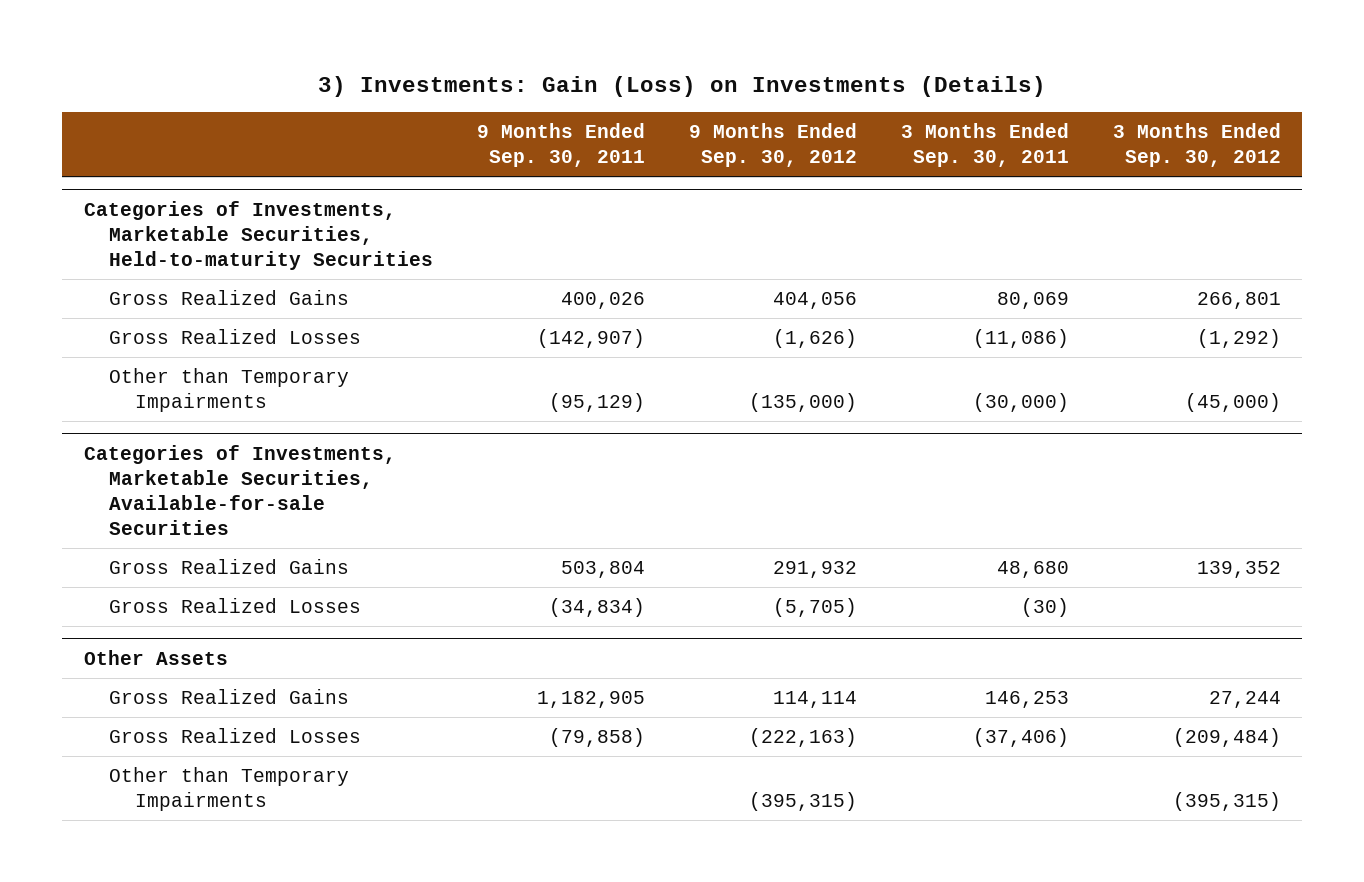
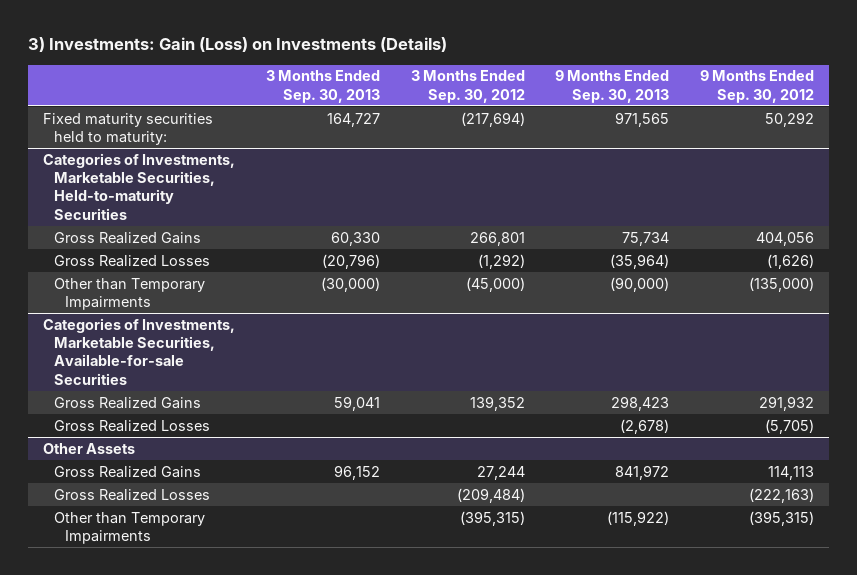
- | 9 Months Ended Sep. 30, 2011 | 9 Months Ended Sep. 30, 2012 | 3 Months Ended Sep. 30, 2011 | 3 Months Ended Sep. 30, 2012
+ | 3 Months Ended Sep. 30, 2013 | 3 Months Ended Sep. 30, 2012 | 9 Months Ended Sep. 30, 2013 | 9 Months Ended Sep. 30, 2012
+ Fixed maturity securities held to maturity: | 164,727 | (217,694) | 971,565 | 50,292
@ Other Assets
- Gross Realized Gains | 1,182,905 | 114,114 | 146,253 | 27,244
+ Gross Realized Gains | 96,152 | 27,244 | 841,972 | 114,113

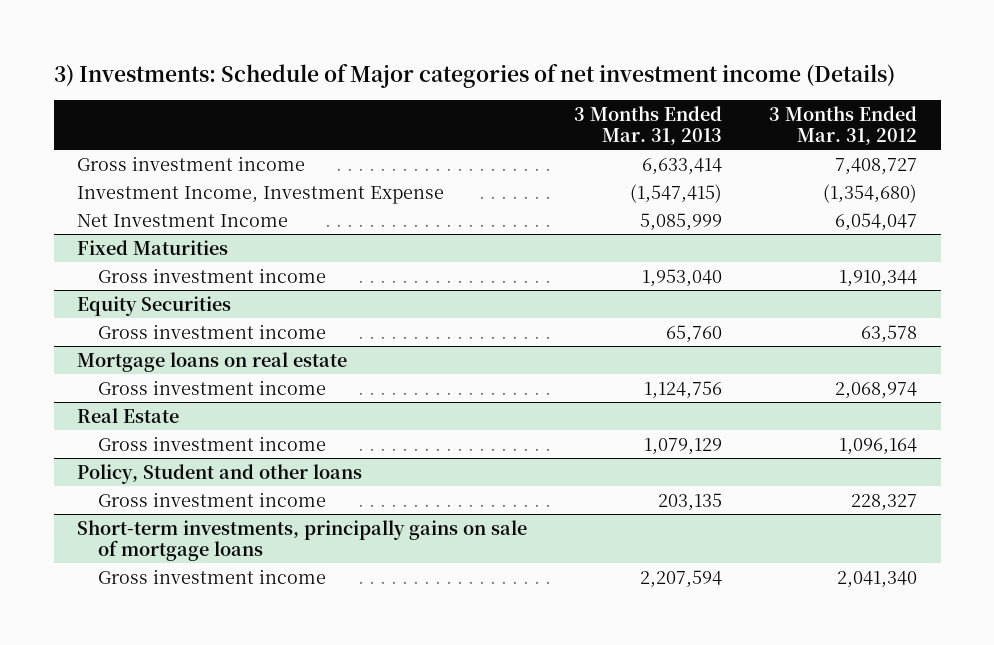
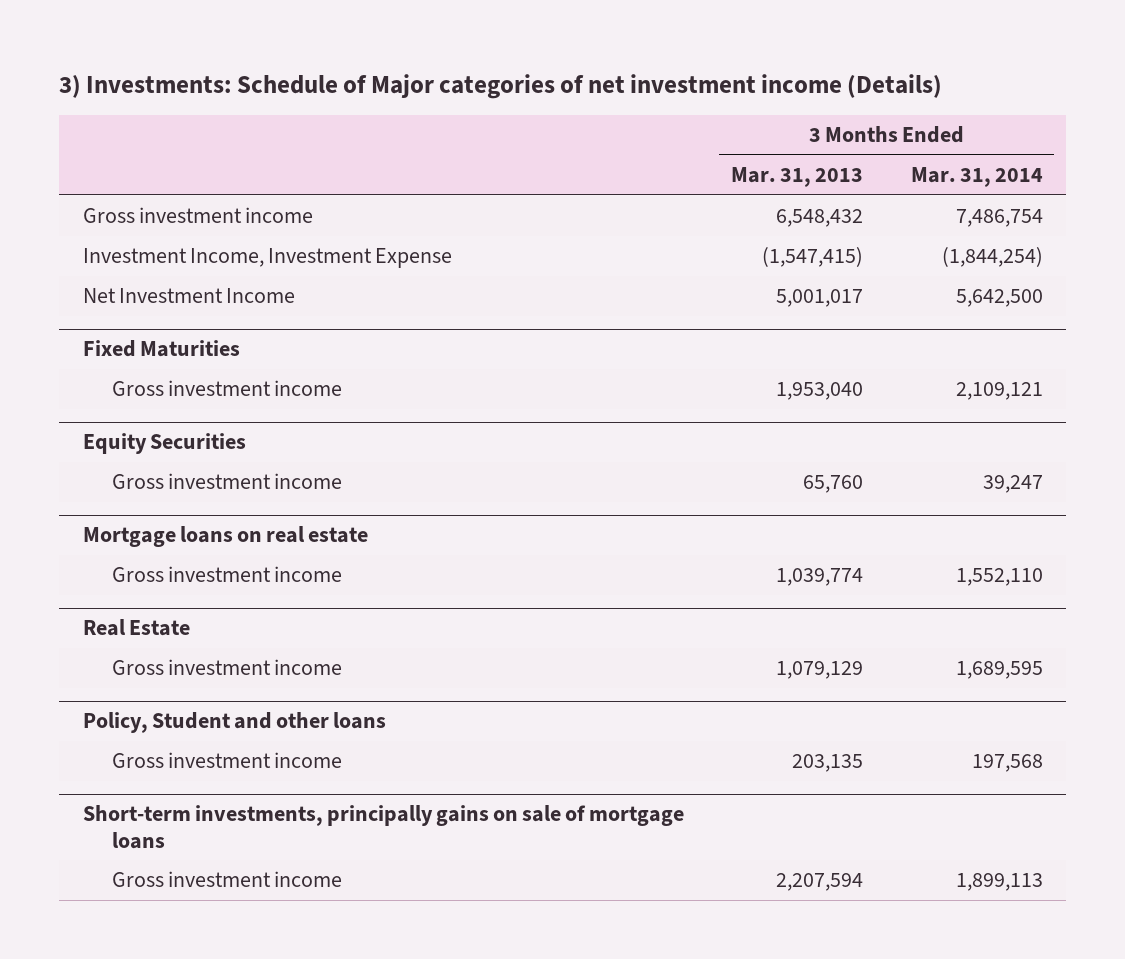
- | 3 Months Ended Mar. 31, 2013 | 3 Months Ended Mar. 31, 2012
+ | 3 Months Ended Mar. 31, 2013 | 3 Months Ended Mar. 31, 2014
- Gross investment income | 6,633,414 | 7,408,727
+ Gross investment income | 6,548,432 | 7,486,754
- Net Investment Income | 5,085,999 | 6,054,047
+ Net Investment Income | 5,001,017 | 5,642,500
@ Mortgage loans on real estate
- Gross investment income | 1,124,756 | 2,068,974
+ Gross investment income | 1,039,774 | 1,552,110

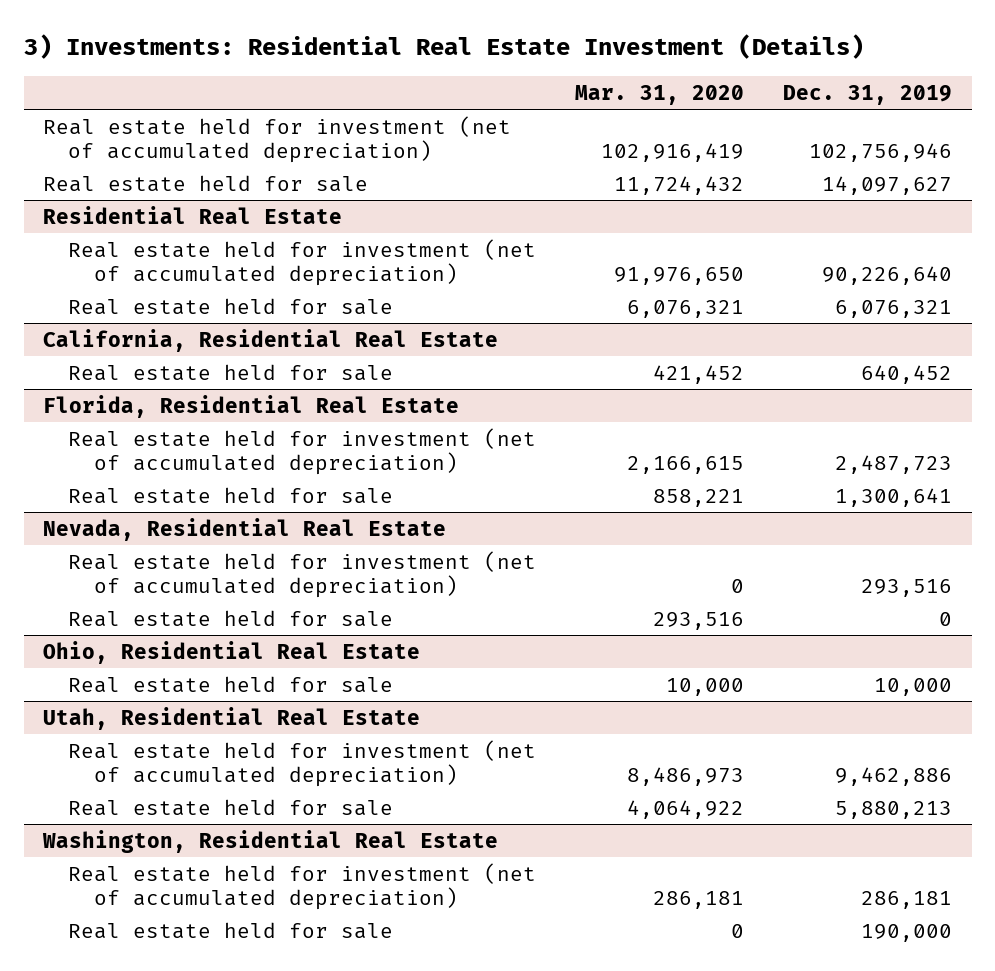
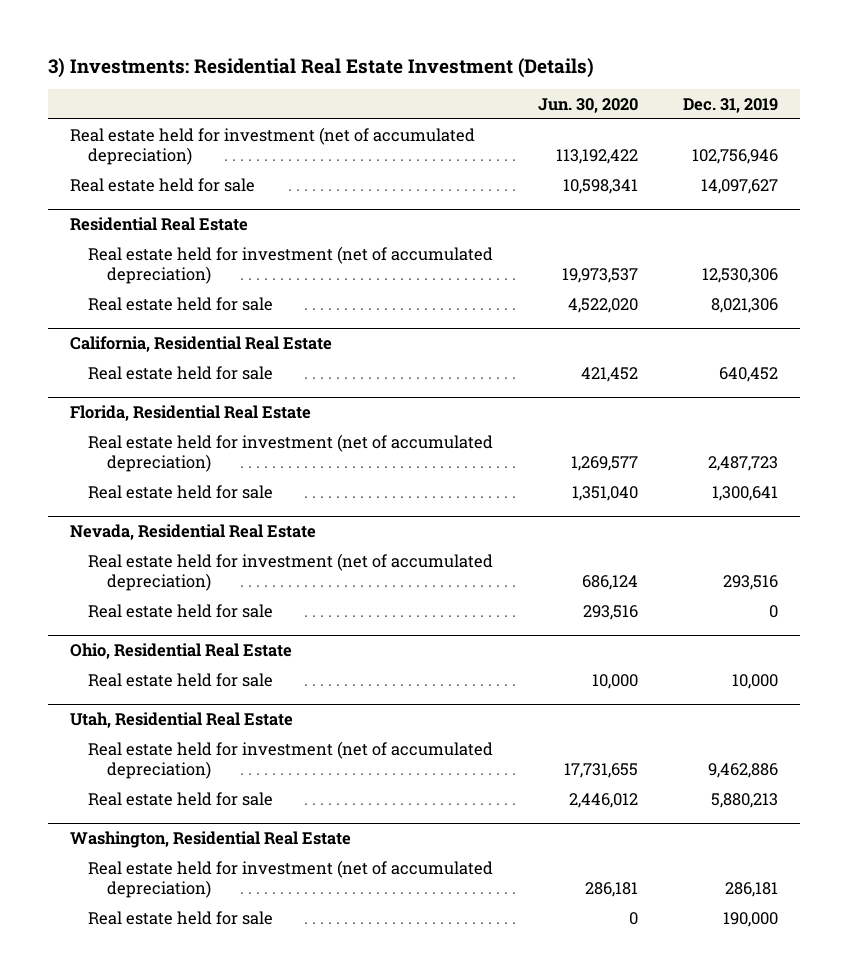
- | Mar. 31, 2020 | Dec. 31, 2019
+ | Jun. 30, 2020 | Dec. 31, 2019
@ Residential Real Estate
- Real estate held for investment (net of accumulated depreciation) | 91,976,650 | 90,226,640
- Real estate held for sale | 6,076,321 | 6,076,321
+ Real estate held for investment (net of accumulated depreciation) | 19,973,537 | 12,530,306
+ Real estate held for sale | 4,522,020 | 8,021,306

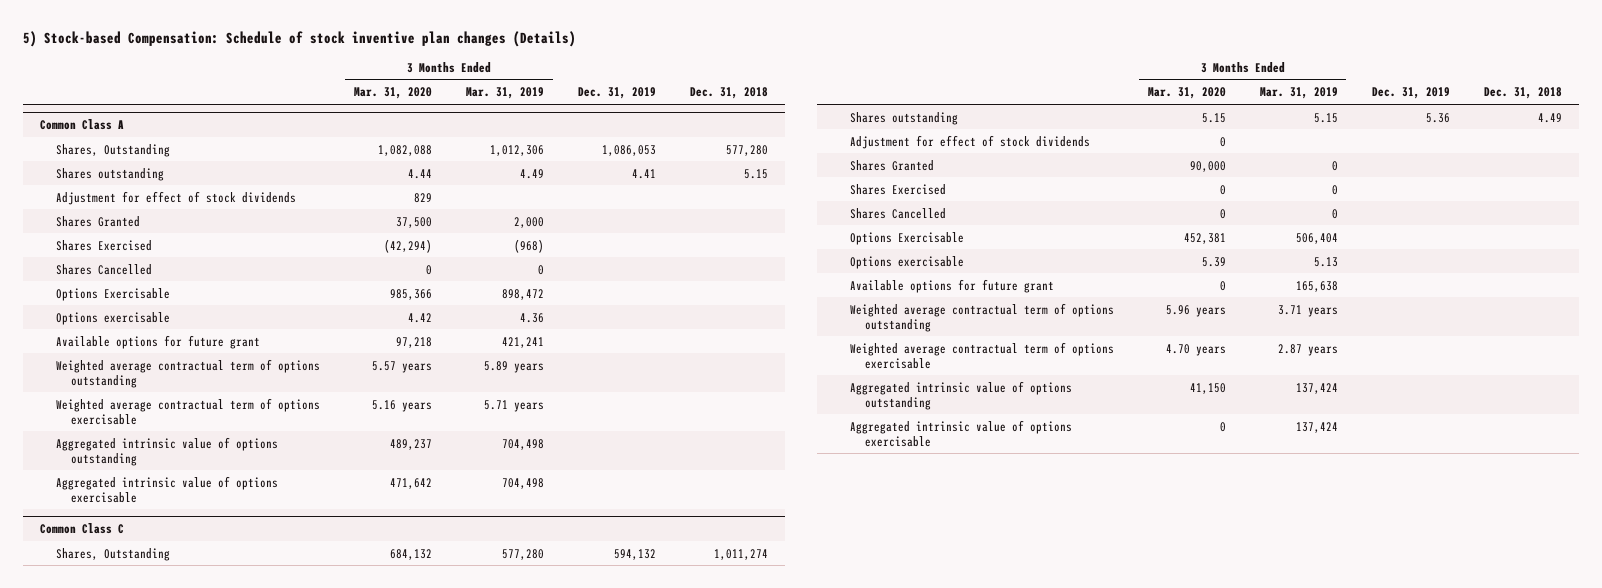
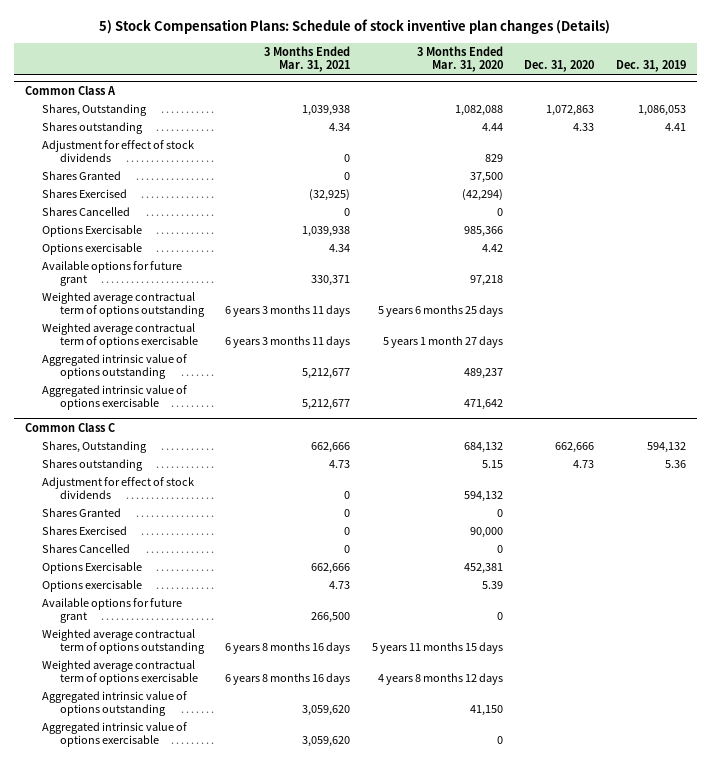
- 5) Stock-based Compensation: Schedule of stock inventive plan changes (Details)
+ 5) Stock Compensation Plans: Schedule of stock inventive plan changes (Details)
- | 3 Months Ended Mar. 31, 2020 | 3 Months Ended Mar. 31, 2019 | Dec. 31, 2019 | Dec. 31, 2018
+ | 3 Months Ended Mar. 31, 2021 | 3 Months Ended Mar. 31, 2020 | Dec. 31, 2020 | Dec. 31, 2019
@ Common Class A
- Weighted average contractual term of options outstanding | 5.57 years | 5.89 years | |
- Weighted average contractual term of options exercisable | 5.16 years | 5.71 years | |
+ Weighted average contractual term of options outstanding | 6 years 3 months 11 days | 5 years 6 months 25 days | |
+ Weighted average contractual term of options exercisable | 6 years 3 months 11 days | 5 years 1 month 27 days | |
@ Common Class C
- Adjustment for effect of stock dividends | 0 | | |
- Shares Granted | 90,000 | 0 | |
- Shares Exercised | 0 | 0 | |
+ Adjustment for effect of stock dividends | 0 | 594,132 | |
+ Shares Granted | 0 | 0 | |
+ Shares Exercised | 0 | 90,000 | |
- Weighted average contractual term of options outstanding | 5.96 years | 3.71 years | |
- Weighted average contractual term of options exercisable | 4.70 years | 2.87 years | |
+ Weighted average contractual term of options outstanding | 6 years 8 months 16 days | 5 years 11 months 15 days | |
+ Weighted average contractual term of options exercisable | 6 years 8 months 16 days | 4 years 8 months 12 days | |

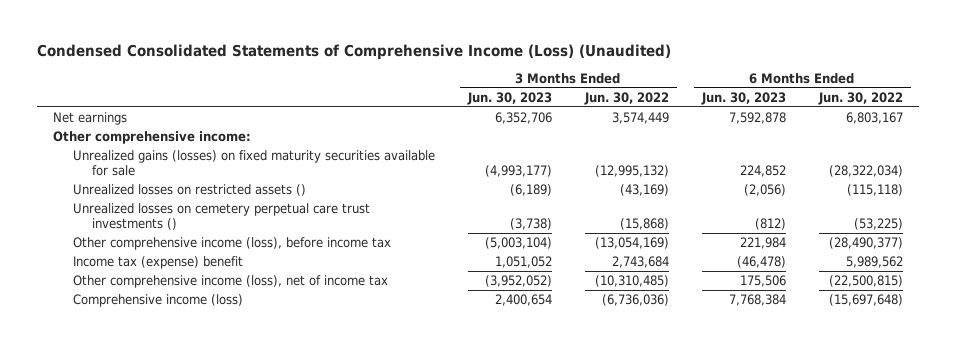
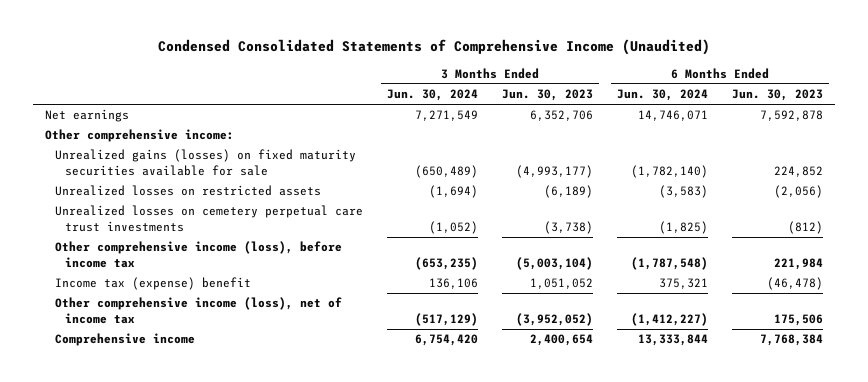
- Condensed Consolidated Statements of Comprehensive Income (Loss) (Unaudited)
+ Condensed Consolidated Statements of Comprehensive Income (Unaudited)
- | 3 Months Ended Jun. 30, 2023 | 3 Months Ended Jun. 30, 2022 | 6 Months Ended Jun. 30, 2023 | 6 Months Ended Jun. 30, 2022
+ | 3 Months Ended Jun. 30, 2024 | 3 Months Ended Jun. 30, 2023 | 6 Months Ended Jun. 30, 2024 | 6 Months Ended Jun. 30, 2023
- Unrealized losses on restricted assets () | (6,189) | (43,169) | (2,056) | (115,118)
- Unrealized losses on cemetery perpetual care trust investments () | (3,738) | (15,868) | (812) | (53,225)
+ Unrealized losses on restricted assets | (1,694) | (6,189) | (3,583) | (2,056)
+ Unrealized losses on cemetery perpetual care trust investments | (1,052) | (3,738) | (1,825) | (812)
- Comprehensive income (loss) | 2,400,654 | (6,736,036) | 7,768,384 | (15,697,648)
+ Comprehensive income | 6,754,420 | 2,400,654 | 13,333,844 | 7,768,384

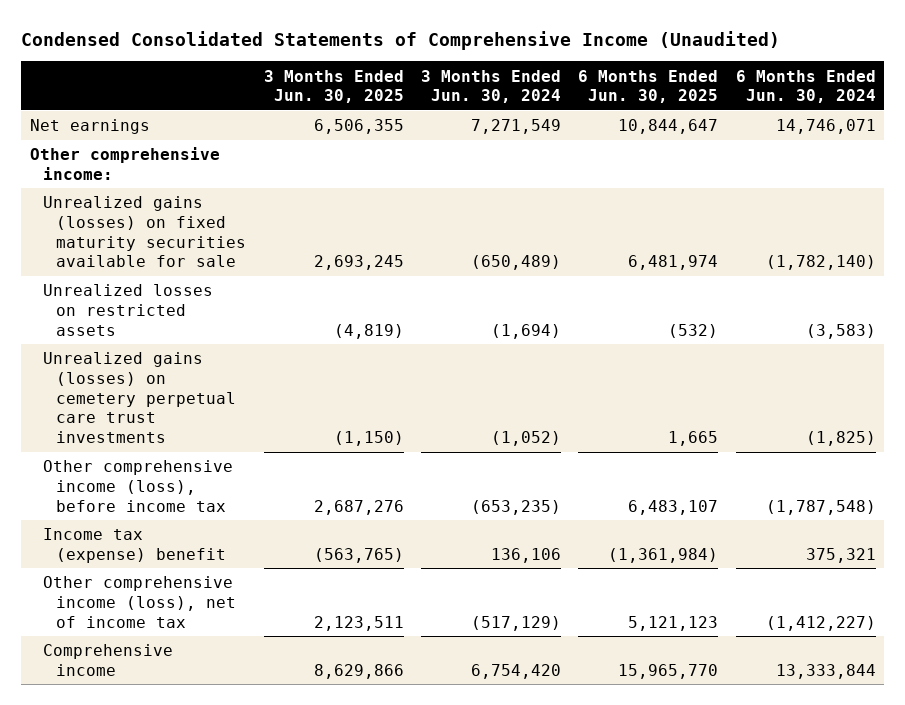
- | 3 Months Ended Jun. 30, 2024 | 3 Months Ended Jun. 30, 2023 | 6 Months Ended Jun. 30, 2024 | 6 Months Ended Jun. 30, 2023
+ | 3 Months Ended Jun. 30, 2025 | 3 Months Ended Jun. 30, 2024 | 6 Months Ended Jun. 30, 2025 | 6 Months Ended Jun. 30, 2024
- Unrealized losses on cemetery perpetual care trust investments | (1,052) | (3,738) | (1,825) | (812)
+ Unrealized gains (losses) on cemetery perpetual care trust investments | (1,150) | (1,052) | 1,665 | (1,825)

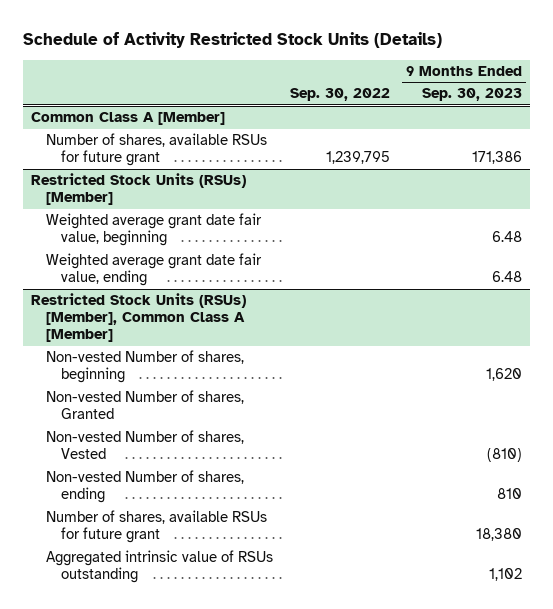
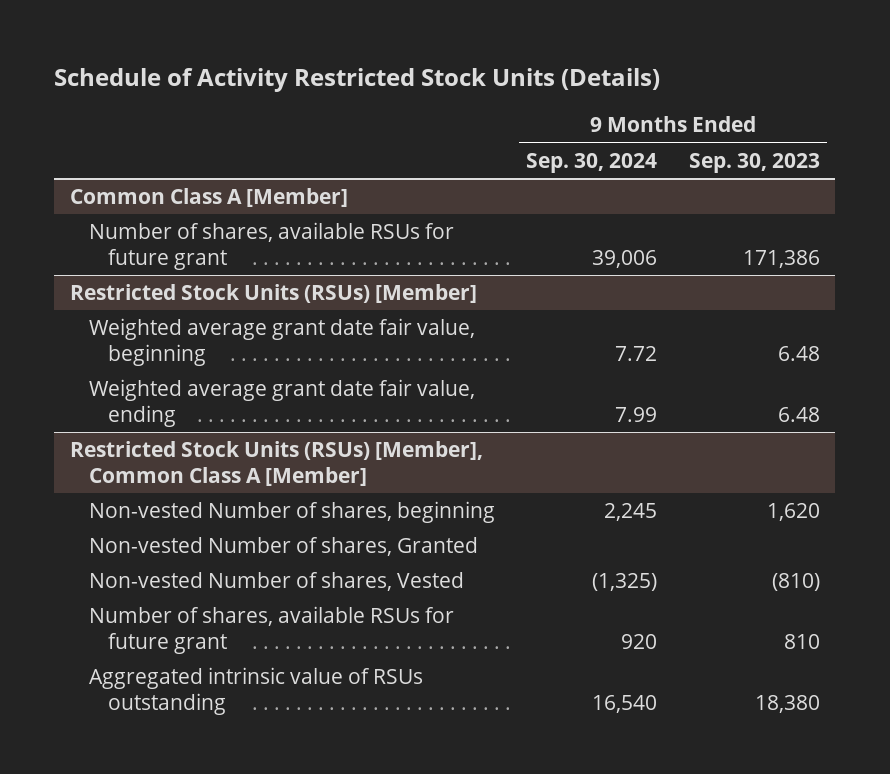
- | Sep. 30, 2022 | 9 Months Ended Sep. 30, 2023
+ | 9 Months Ended Sep. 30, 2024 | 9 Months Ended Sep. 30, 2023
@ Restricted Stock Units (RSUs) [Member], Common Class A [Member]
- Non-vested Number of shares, ending | | 810
- Number of shares, available RSUs for future grant | | 18,380
- Aggregated intrinsic value of RSUs outstanding | | 1,102
+ Number of shares, available RSUs for future grant | 920 | 810
+ Aggregated intrinsic value of RSUs outstanding | 16,540 | 18,380

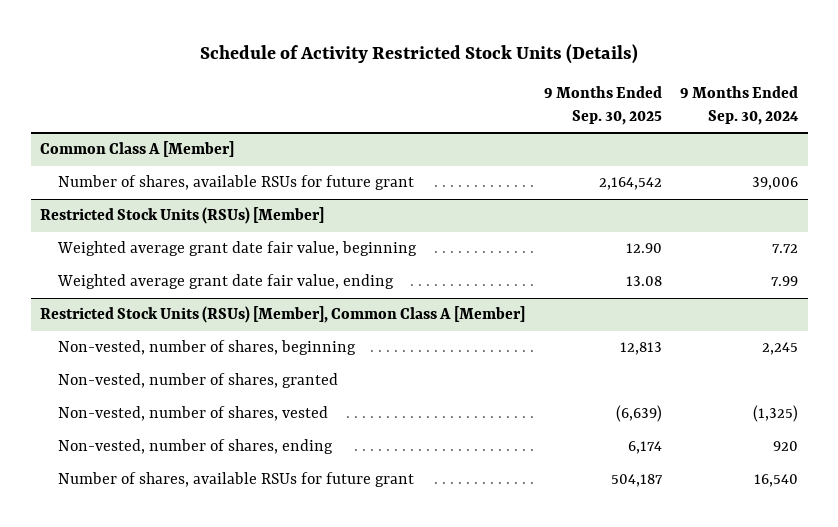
- | 9 Months Ended Sep. 30, 2024 | 9 Months Ended Sep. 30, 2023
+ | 9 Months Ended Sep. 30, 2025 | 9 Months Ended Sep. 30, 2024
@ Restricted Stock Units (RSUs) [Member], Common Class A [Member]
- Non-vested Number of shares, beginning | 2,245 | 1,620
- Non-vested Number of shares, Granted
- Non-vested Number of shares, Vested | (1,325) | (810)
- Number of shares, available RSUs for future grant | 920 | 810
- Aggregated intrinsic value of RSUs outstanding | 16,540 | 18,380
+ Non-vested, number of shares, beginning | 12,813 | 2,245
+ Non-vested, number of shares, granted
+ Non-vested, number of shares, vested | (6,639) | (1,325)
+ Non-vested, number of shares, ending | 6,174 | 920
+ Number of shares, available RSUs for future grant | 504,187 | 16,540

